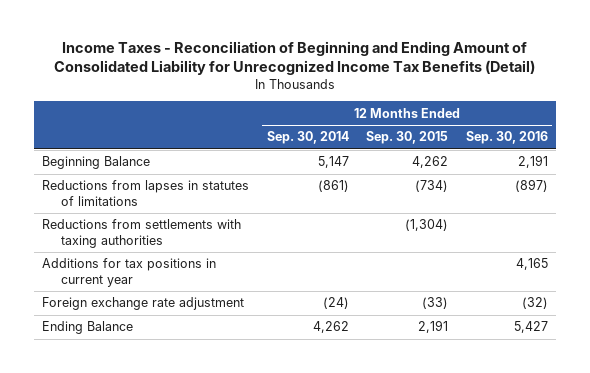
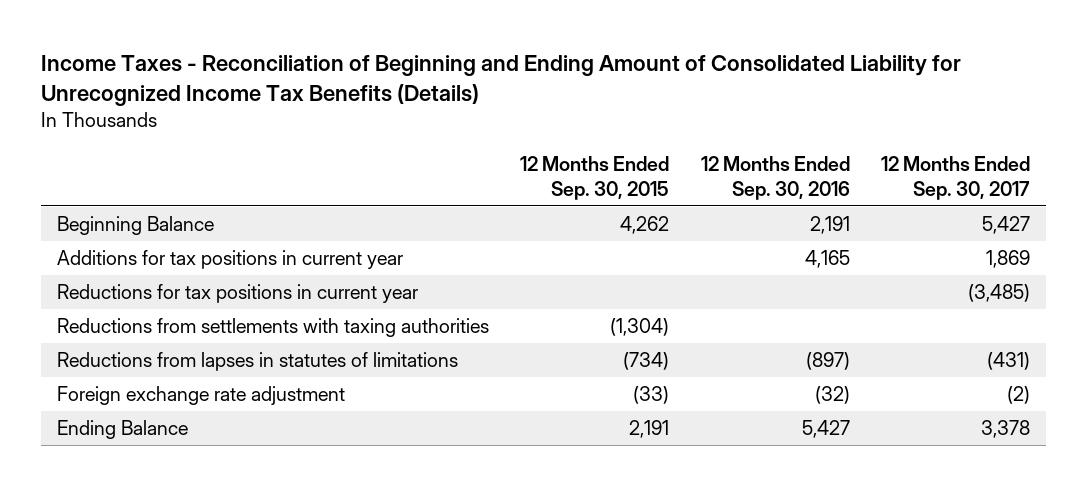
- Income Taxes - Reconciliation of Beginning and Ending Amount of Consolidated Liability for Unrecognized Income Tax Benefits (Detail)
+ Income Taxes - Reconciliation of Beginning and Ending Amount of Consolidated Liability for Unrecognized Income Tax Benefits (Details)
- | 12 Months Ended Sep. 30, 2014 | 12 Months Ended Sep. 30, 2015 | 12 Months Ended Sep. 30, 2016
+ | 12 Months Ended Sep. 30, 2015 | 12 Months Ended Sep. 30, 2016 | 12 Months Ended Sep. 30, 2017
+ Reductions for tax positions in current year | | | (3,485)
moved down: Reductions from settlements with taxing authorities | (1,304) | |
moved down: Reductions from lapses in statutes of limitations | (734) | (897) | (431)

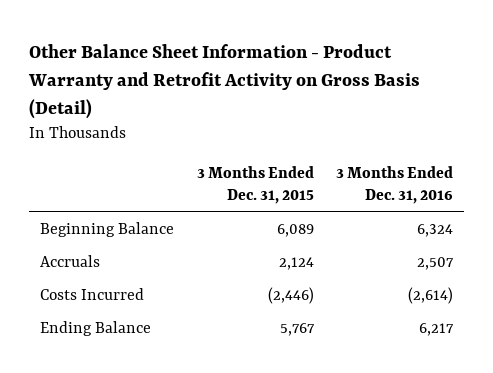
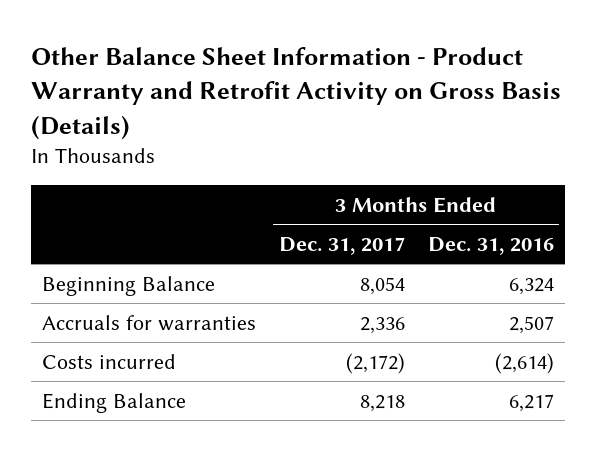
- Other Balance Sheet Information - Product Warranty and Retrofit Activity on Gross Basis (Detail)
+ Other Balance Sheet Information - Product Warranty and Retrofit Activity on Gross Basis (Details)
- | 3 Months Ended Dec. 31, 2015 | 3 Months Ended Dec. 31, 2016
+ | 3 Months Ended Dec. 31, 2017 | 3 Months Ended Dec. 31, 2016
- Accruals | 2,124 | 2,507
- Costs Incurred | (2,446) | (2,614)
+ Accruals for warranties | 2,336 | 2,507
+ Costs incurred | (2,172) | (2,614)

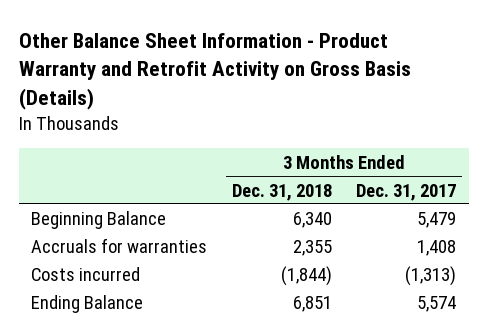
- | 3 Months Ended Dec. 31, 2017 | 3 Months Ended Dec. 31, 2016
+ | 3 Months Ended Dec. 31, 2018 | 3 Months Ended Dec. 31, 2017
- Beginning Balance | 8,054 | 6,324
- Accruals for warranties | 2,336 | 2,507
- Costs incurred | (2,172) | (2,614)
- Ending Balance | 8,218 | 6,217
+ Beginning Balance | 6,340 | 5,479
+ Accruals for warranties | 2,355 | 1,408
+ Costs incurred | (1,844) | (1,313)
+ Ending Balance | 6,851 | 5,574

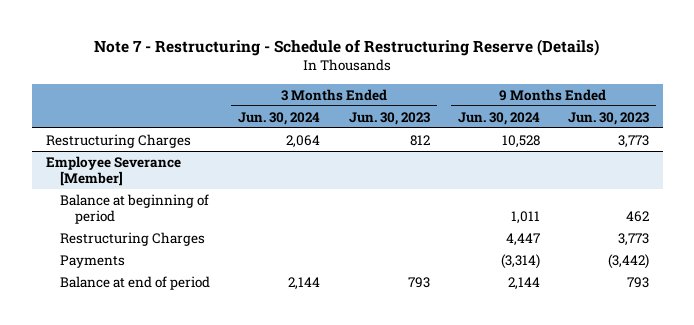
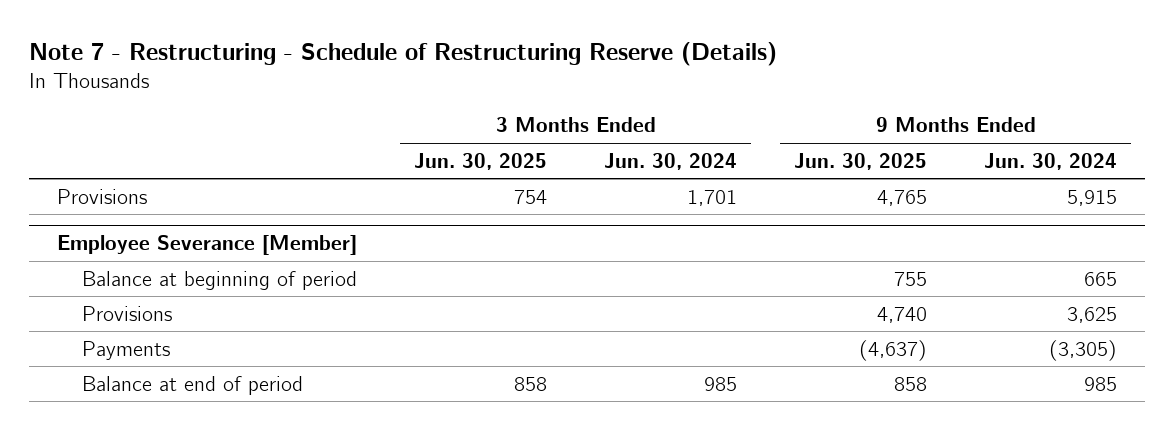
- | 3 Months Ended Jun. 30, 2024 | 3 Months Ended Jun. 30, 2023 | 9 Months Ended Jun. 30, 2024 | 9 Months Ended Jun. 30, 2023
+ | 3 Months Ended Jun. 30, 2025 | 3 Months Ended Jun. 30, 2024 | 9 Months Ended Jun. 30, 2025 | 9 Months Ended Jun. 30, 2024
- Restructuring Charges | 2,064 | 812 | 10,528 | 3,773
+ Provisions | 754 | 1,701 | 4,765 | 5,915
@ Employee Severance [Member]
- Balance at beginning of period | | | 1,011 | 462
- Restructuring Charges | | | 4,447 | 3,773
- Payments | | | (3,314) | (3,442)
- Balance at end of period | 2,144 | 793 | 2,144 | 793
+ Balance at beginning of period | | | 755 | 665
+ Provisions | | | 4,740 | 3,625
+ Payments | | | (4,637) | (3,305)
+ Balance at end of period | 858 | 985 | 858 | 985

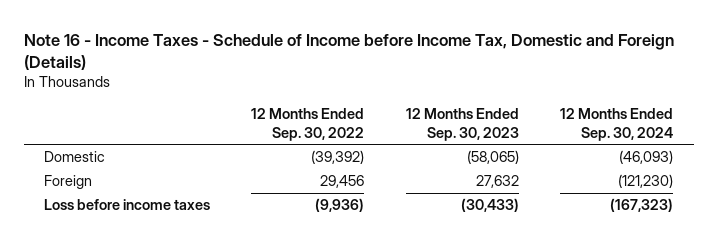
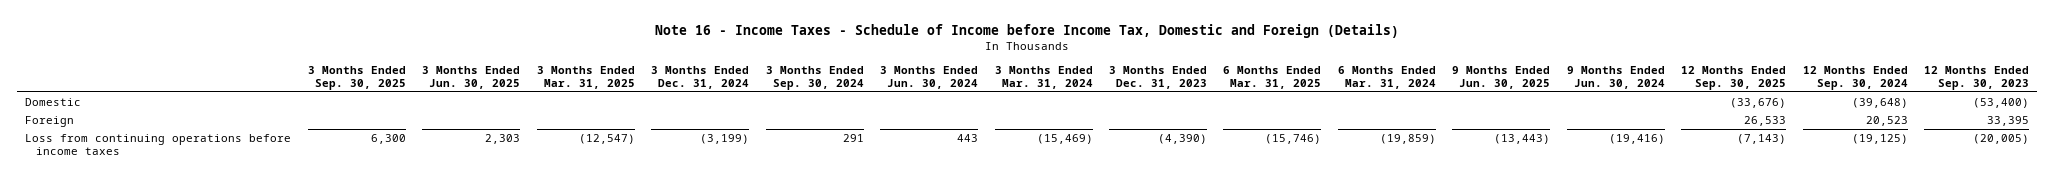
- | 12 Months Ended Sep. 30, 2022 | 12 Months Ended Sep. 30, 2023 | 12 Months Ended Sep. 30, 2024
+ | 3 Months Ended Sep. 30, 2025 | 3 Months Ended Jun. 30, 2025 | 3 Months Ended Mar. 31, 2025 | 3 Months Ended Dec. 31, 2024 | 3 Months Ended Sep. 30, 2024 | 3 Months Ended Jun. 30, 2024 | 3 Months Ended Mar. 31, 2024 | 3 Months Ended Dec. 31, 2023 | 6 Months Ended Mar. 31, 2025 | 6 Months Ended Mar. 31, 2024 | 9 Months Ended Jun. 30, 2025 | 9 Months Ended Jun. 30, 2024 | 12 Months Ended Sep. 30, 2025 | 12 Months Ended Sep. 30, 2024 | 12 Months Ended Sep. 30, 2023
- Domestic | (39,392) | (58,065) | (46,093)
- Foreign | 29,456 | 27,632 | (121,230)
- Loss before income taxes | (9,936) | (30,433) | (167,323)
+ Domestic | | | | | | | | | | | | | (33,676) | (39,648) | (53,400)
+ Foreign | | | | | | | | | | | | | 26,533 | 20,523 | 33,395
+ Loss from continuing operations before income taxes | 6,300 | 2,303 | (12,547) | (3,199) | 291 | 443 | (15,469) | (4,390) | (15,746) | (19,859) | (13,443) | (19,416) | (7,143) | (19,125) | (20,005)

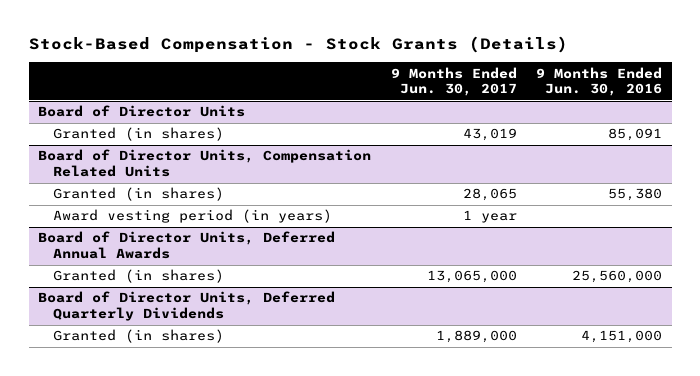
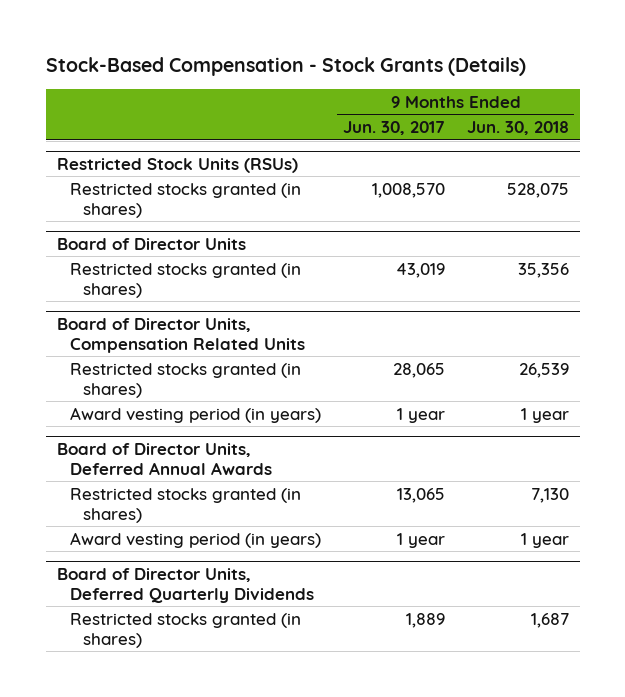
- | 9 Months Ended Jun. 30, 2017 | 9 Months Ended Jun. 30, 2016
+ | 9 Months Ended Jun. 30, 2017 | 9 Months Ended Jun. 30, 2018
+ Restricted Stock Units (RSUs)
+ Restricted stocks granted (in shares) | 1,008,570 | 528,075
@ Board of Director Units
- Granted (in shares) | 43,019 | 85,091
+ Restricted stocks granted (in shares) | 43,019 | 35,356
@ Board of Director Units, Compensation Related Units
- Granted (in shares) | 28,065 | 55,380
+ Restricted stocks granted (in shares) | 28,065 | 26,539
@ Board of Director Units, Deferred Annual Awards
- Granted (in shares) | 13,065,000 | 25,560,000
+ Restricted stocks granted (in shares) | 13,065 | 7,130
+ Award vesting period (in years) | 1 year | 1 year
@ Board of Director Units, Deferred Quarterly Dividends
- Granted (in shares) | 1,889,000 | 4,151,000
+ Restricted stocks granted (in shares) | 1,889 | 1,687

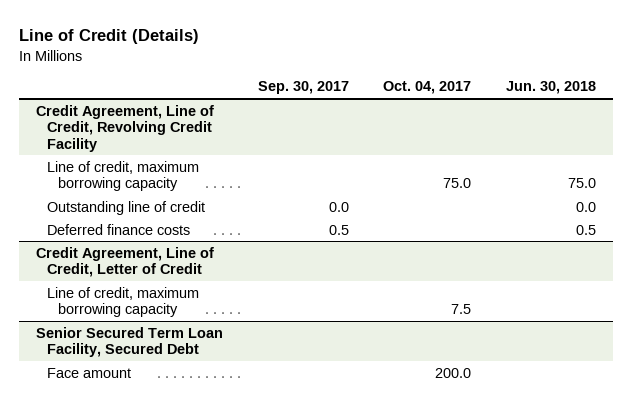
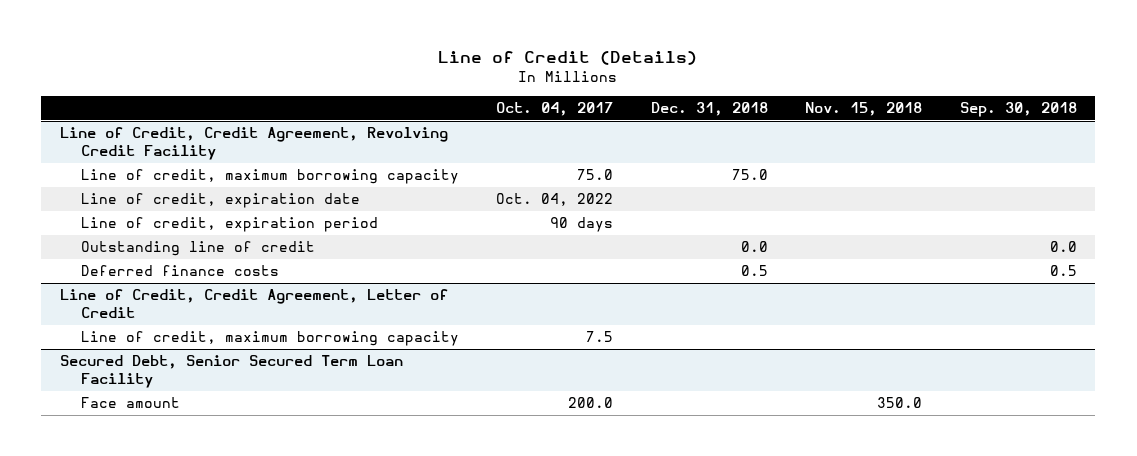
- | Sep. 30, 2017 | Oct. 04, 2017 | Jun. 30, 2018
+ | Oct. 04, 2017 | Dec. 31, 2018 | Nov. 15, 2018 | Sep. 30, 2018
- Credit Agreement, Line of Credit, Revolving Credit Facility
+ Line of Credit, Credit Agreement, Revolving Credit Facility
+ Line of credit, expiration date | Oct. 04, 2022 | | |
+ Line of credit, expiration period | 90 days | | |
- Credit Agreement, Line of Credit, Letter of Credit
+ Line of Credit, Credit Agreement, Letter of Credit
- Senior Secured Term Loan Facility, Secured Debt
+ Secured Debt, Senior Secured Term Loan Facility

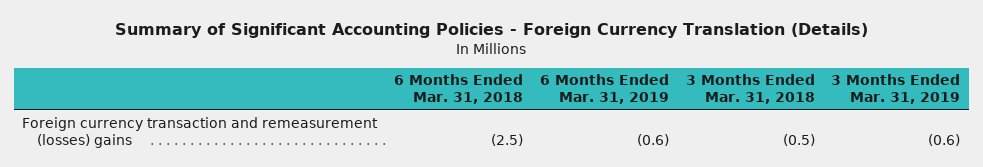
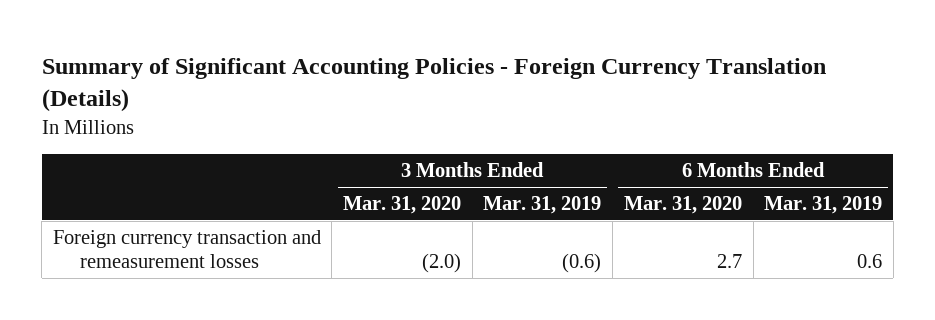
- | 6 Months Ended Mar. 31, 2018 | 6 Months Ended Mar. 31, 2019 | 3 Months Ended Mar. 31, 2018 | 3 Months Ended Mar. 31, 2019
+ | 3 Months Ended Mar. 31, 2020 | 3 Months Ended Mar. 31, 2019 | 6 Months Ended Mar. 31, 2020 | 6 Months Ended Mar. 31, 2019
- Foreign currency transaction and remeasurement (losses) gains | (2.5) | (0.6) | (0.5) | (0.6)
+ Foreign currency transaction and remeasurement losses | (2.0) | (0.6) | 2.7 | 0.6

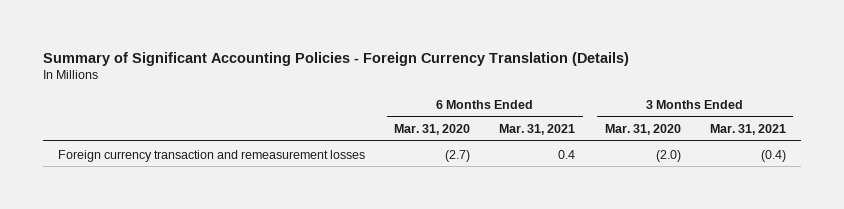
- | 3 Months Ended Mar. 31, 2020 | 3 Months Ended Mar. 31, 2019 | 6 Months Ended Mar. 31, 2020 | 6 Months Ended Mar. 31, 2019
+ | 6 Months Ended Mar. 31, 2020 | 6 Months Ended Mar. 31, 2021 | 3 Months Ended Mar. 31, 2020 | 3 Months Ended Mar. 31, 2021
- Foreign currency transaction and remeasurement losses | (2.0) | (0.6) | 2.7 | 0.6
+ Foreign currency transaction and remeasurement losses | (2.7) | 0.4 | (2.0) | (0.4)

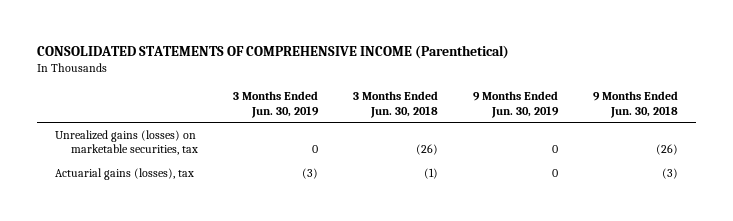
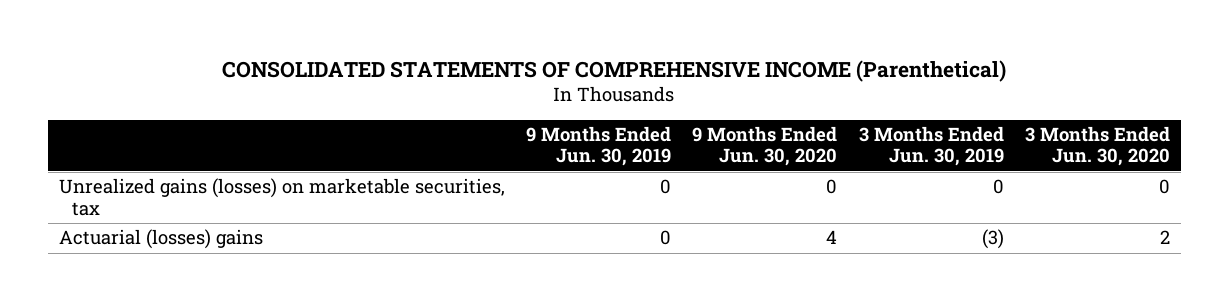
- | 3 Months Ended Jun. 30, 2019 | 3 Months Ended Jun. 30, 2018 | 9 Months Ended Jun. 30, 2019 | 9 Months Ended Jun. 30, 2018
+ | 9 Months Ended Jun. 30, 2019 | 9 Months Ended Jun. 30, 2020 | 3 Months Ended Jun. 30, 2019 | 3 Months Ended Jun. 30, 2020
- Actuarial gains (losses), tax | (3) | (1) | 0 | (3)
+ Actuarial (losses) gains | 0 | 4 | (3) | 2

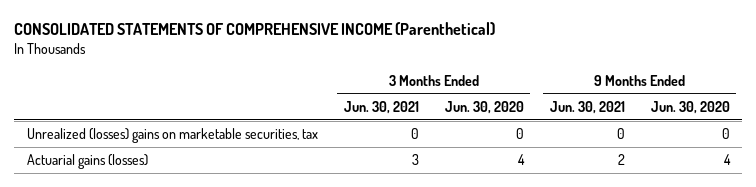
- | 9 Months Ended Jun. 30, 2019 | 9 Months Ended Jun. 30, 2020 | 3 Months Ended Jun. 30, 2019 | 3 Months Ended Jun. 30, 2020
+ | 3 Months Ended Jun. 30, 2021 | 3 Months Ended Jun. 30, 2020 | 9 Months Ended Jun. 30, 2021 | 9 Months Ended Jun. 30, 2020
- Unrealized gains (losses) on marketable securities, tax | 0 | 0 | 0 | 0
- Actuarial (losses) gains | 0 | 4 | (3) | 2
+ Unrealized (losses) gains on marketable securities, tax | 0 | 0 | 0 | 0
+ Actuarial gains (losses) | 3 | 4 | 2 | 4

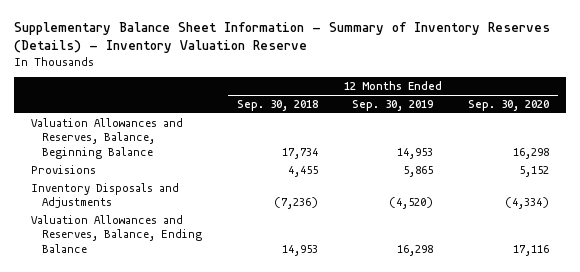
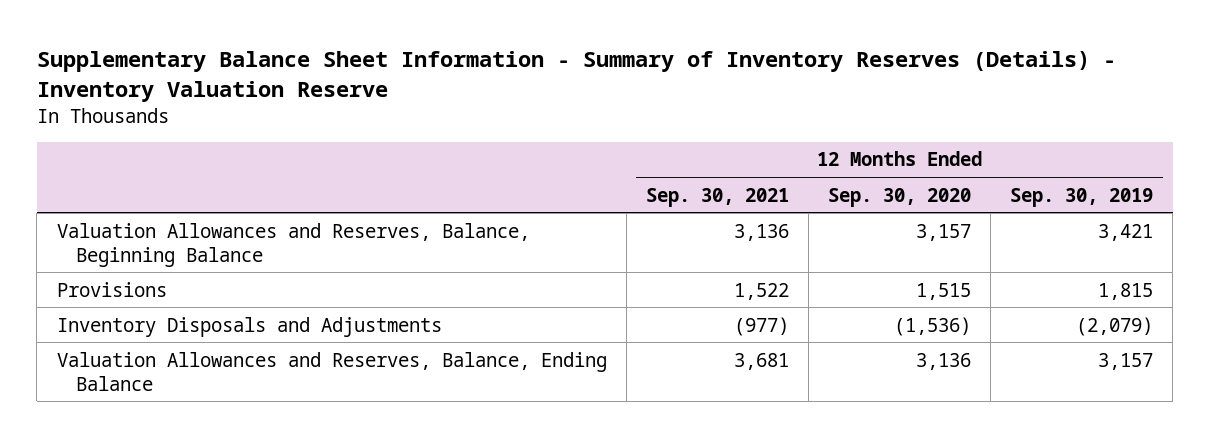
- | 12 Months Ended Sep. 30, 2018 | 12 Months Ended Sep. 30, 2019 | 12 Months Ended Sep. 30, 2020
+ | 12 Months Ended Sep. 30, 2021 | 12 Months Ended Sep. 30, 2020 | 12 Months Ended Sep. 30, 2019
- Valuation Allowances and Reserves, Balance, Beginning Balance | 17,734 | 14,953 | 16,298
- Provisions | 4,455 | 5,865 | 5,152
- Inventory Disposals and Adjustments | (7,236) | (4,520) | (4,334)
- Valuation Allowances and Reserves, Balance, Ending Balance | 14,953 | 16,298 | 17,116
+ Valuation Allowances and Reserves, Balance, Beginning Balance | 3,136 | 3,157 | 3,421
+ Provisions | 1,522 | 1,515 | 1,815
+ Inventory Disposals and Adjustments | (977) | (1,536) | (2,079)
+ Valuation Allowances and Reserves, Balance, Ending Balance | 3,681 | 3,136 | 3,157

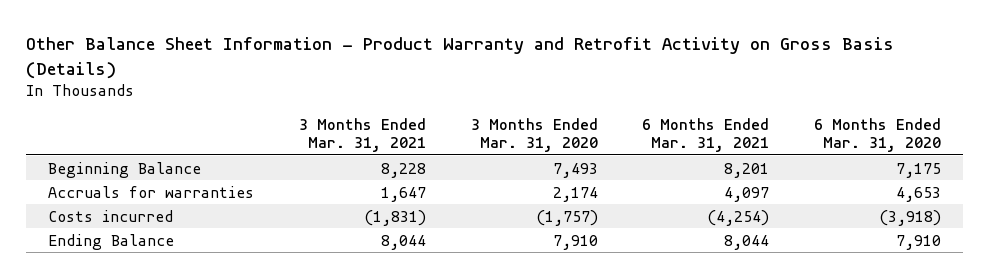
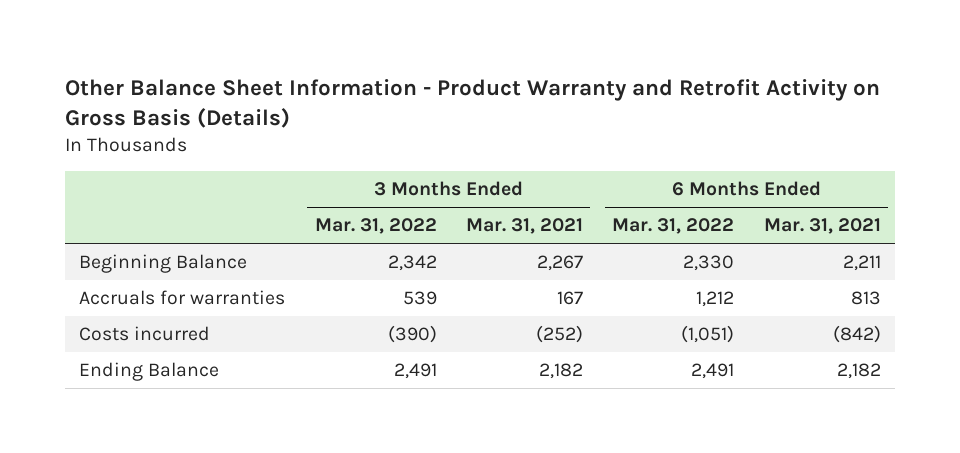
- | 3 Months Ended Mar. 31, 2021 | 3 Months Ended Mar. 31, 2020 | 6 Months Ended Mar. 31, 2021 | 6 Months Ended Mar. 31, 2020
+ | 3 Months Ended Mar. 31, 2022 | 3 Months Ended Mar. 31, 2021 | 6 Months Ended Mar. 31, 2022 | 6 Months Ended Mar. 31, 2021
- Beginning Balance | 8,228 | 7,493 | 8,201 | 7,175
- Accruals for warranties | 1,647 | 2,174 | 4,097 | 4,653
- Costs incurred | (1,831) | (1,757) | (4,254) | (3,918)
- Ending Balance | 8,044 | 7,910 | 8,044 | 7,910
+ Beginning Balance | 2,342 | 2,267 | 2,330 | 2,211
+ Accruals for warranties | 539 | 167 | 1,212 | 813
+ Costs incurred | (390) | (252) | (1,051) | (842)
+ Ending Balance | 2,491 | 2,182 | 2,491 | 2,182

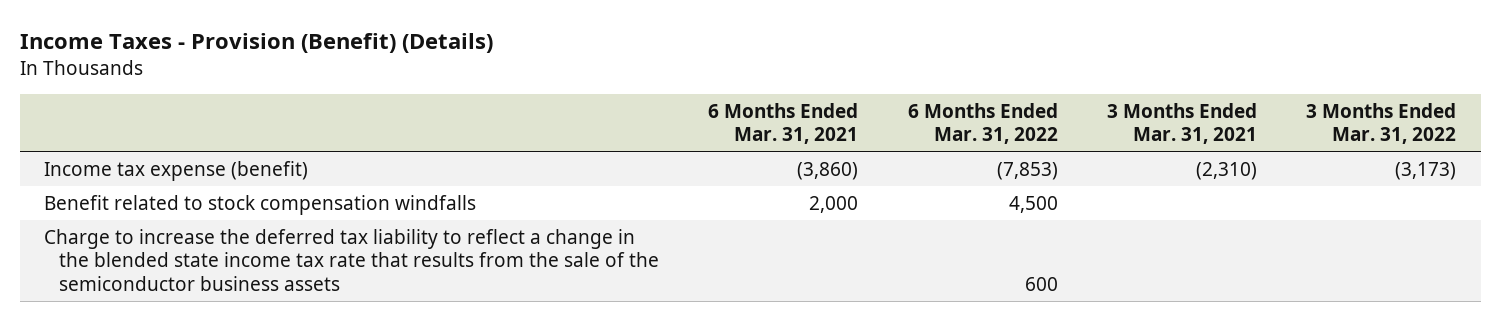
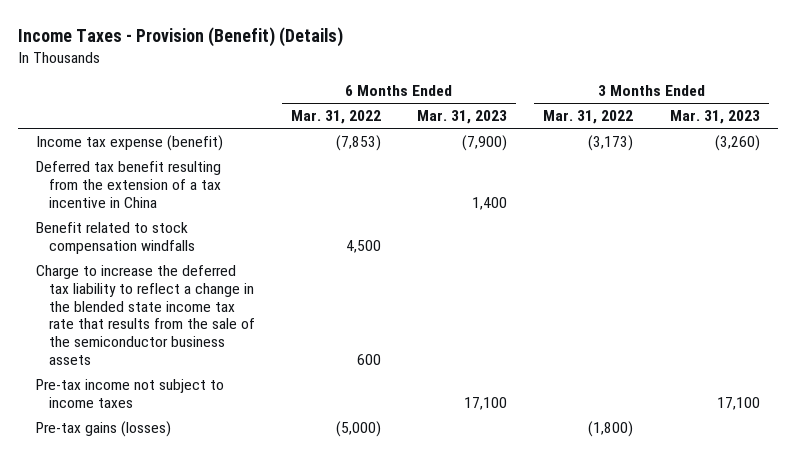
- | 6 Months Ended Mar. 31, 2021 | 6 Months Ended Mar. 31, 2022 | 3 Months Ended Mar. 31, 2021 | 3 Months Ended Mar. 31, 2022
+ | 6 Months Ended Mar. 31, 2022 | 6 Months Ended Mar. 31, 2023 | 3 Months Ended Mar. 31, 2022 | 3 Months Ended Mar. 31, 2023
+ Deferred tax benefit resulting from the extension of a tax incentive in China | | 1,400 | |
+ Pre-tax income not subject to income taxes | | 17,100 | | 17,100
+ Pre-tax gains (losses) | (5,000) | | (1,800) |

